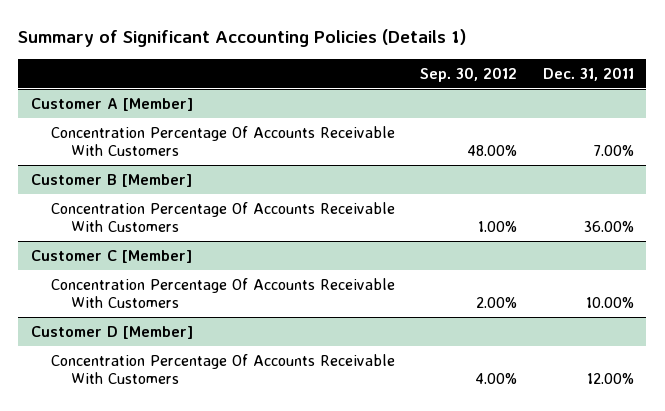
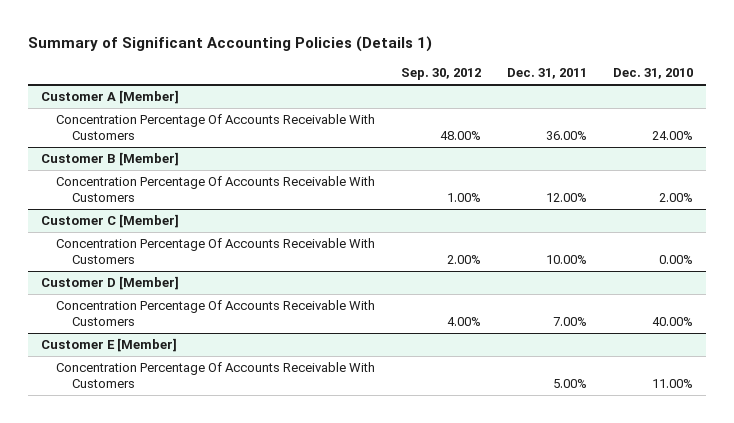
- | Sep. 30, 2012 | Dec. 31, 2011
+ | Sep. 30, 2012 | Dec. 31, 2011 | Dec. 31, 2010
@ Customer A [Member]
- Concentration Percentage Of Accounts Receivable With Customers | 48.00% | 7.00%
+ Concentration Percentage Of Accounts Receivable With Customers | 48.00% | 36.00% | 24.00%
@ Customer B [Member]
- Concentration Percentage Of Accounts Receivable With Customers | 1.00% | 36.00%
+ Concentration Percentage Of Accounts Receivable With Customers | 1.00% | 12.00% | 2.00%
@ Customer D [Member]
- Concentration Percentage Of Accounts Receivable With Customers | 4.00% | 12.00%
+ Concentration Percentage Of Accounts Receivable With Customers | 4.00% | 7.00% | 40.00%
+ Customer E [Member]
+ Concentration Percentage Of Accounts Receivable With Customers | | 5.00% | 11.00%

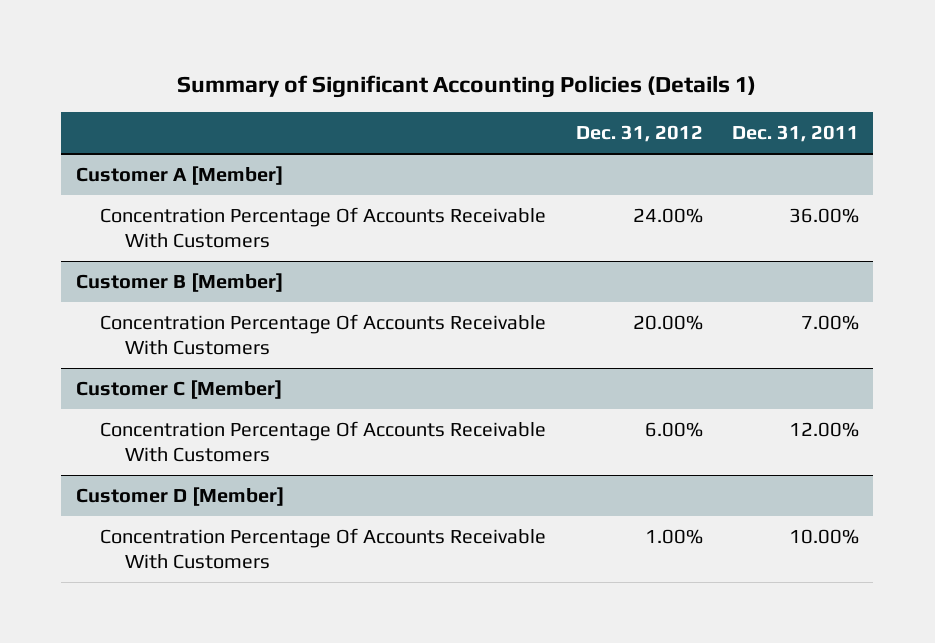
- | Sep. 30, 2012 | Dec. 31, 2011 | Dec. 31, 2010
+ | Dec. 31, 2012 | Dec. 31, 2011
@ Customer B [Member]
- Concentration Percentage Of Accounts Receivable With Customers | 1.00% | 12.00% | 2.00%
+ Concentration Percentage Of Accounts Receivable With Customers | 20.00% | 7.00%
@ Customer C [Member]
- Concentration Percentage Of Accounts Receivable With Customers | 2.00% | 10.00% | 0.00%
+ Concentration Percentage Of Accounts Receivable With Customers | 6.00% | 12.00%
@ Customer D [Member]
- Concentration Percentage Of Accounts Receivable With Customers | 4.00% | 7.00% | 40.00%
- Customer E [Member]
- Concentration Percentage Of Accounts Receivable With Customers | | 5.00% | 11.00%
@ Customer D [Member]
+ Concentration Percentage Of Accounts Receivable With Customers | 1.00% | 10.00%

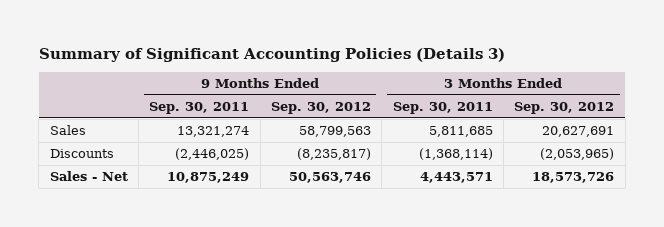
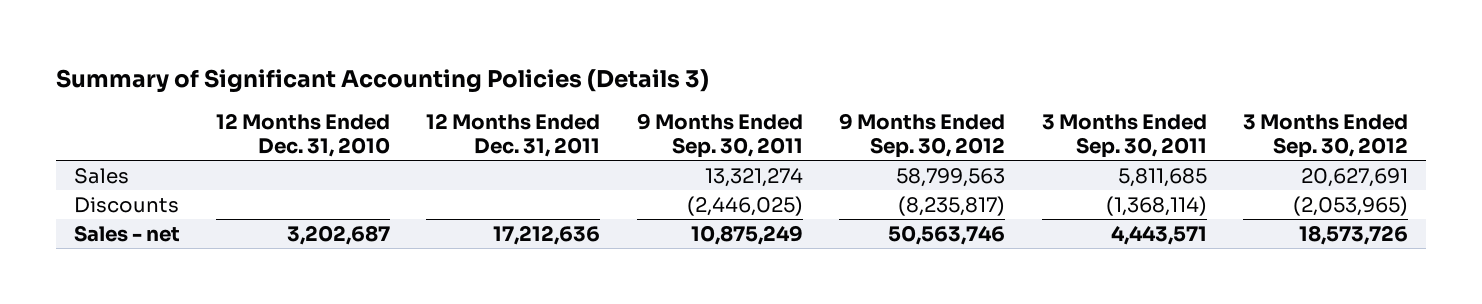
- | 9 Months Ended Sep. 30, 2011 | 9 Months Ended Sep. 30, 2012 | 3 Months Ended Sep. 30, 2011 | 3 Months Ended Sep. 30, 2012
+ | 12 Months Ended Dec. 31, 2010 | 12 Months Ended Dec. 31, 2011 | 9 Months Ended Sep. 30, 2011 | 9 Months Ended Sep. 30, 2012 | 3 Months Ended Sep. 30, 2011 | 3 Months Ended Sep. 30, 2012
- Sales - Net | 10,875,249 | 50,563,746 | 4,443,571 | 18,573,726
+ Sales - net | 3,202,687 | 17,212,636 | 10,875,249 | 50,563,746 | 4,443,571 | 18,573,726

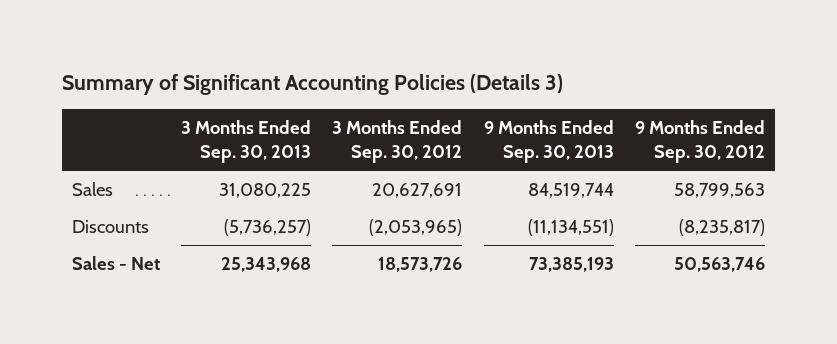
- | 12 Months Ended Dec. 31, 2010 | 12 Months Ended Dec. 31, 2011 | 9 Months Ended Sep. 30, 2011 | 9 Months Ended Sep. 30, 2012 | 3 Months Ended Sep. 30, 2011 | 3 Months Ended Sep. 30, 2012
+ | 3 Months Ended Sep. 30, 2013 | 3 Months Ended Sep. 30, 2012 | 9 Months Ended Sep. 30, 2013 | 9 Months Ended Sep. 30, 2012
- Sales - net | 3,202,687 | 17,212,636 | 10,875,249 | 50,563,746 | 4,443,571 | 18,573,726
+ Sales - Net | 25,343,968 | 18,573,726 | 73,385,193 | 50,563,746

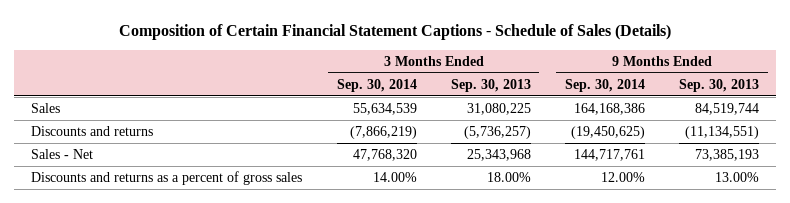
- Summary of Significant Accounting Policies (Details 3)
+ Composition of Certain Financial Statement Captions - Schedule of Sales (Details)
- | 3 Months Ended Sep. 30, 2013 | 3 Months Ended Sep. 30, 2012 | 9 Months Ended Sep. 30, 2013 | 9 Months Ended Sep. 30, 2012
+ | 3 Months Ended Sep. 30, 2014 | 3 Months Ended Sep. 30, 2013 | 9 Months Ended Sep. 30, 2014 | 9 Months Ended Sep. 30, 2013
- Discounts | (5,736,257) | (2,053,965) | (11,134,551) | (8,235,817)
+ Discounts and returns | (7,866,219) | (5,736,257) | (19,450,625) | (11,134,551)
+ Discounts and returns as a percent of gross sales | 14.00% | 18.00% | 12.00% | 13.00%

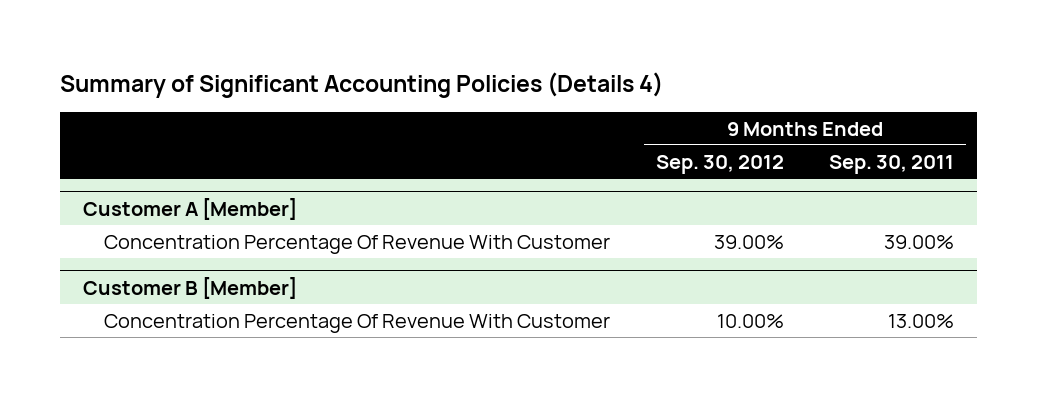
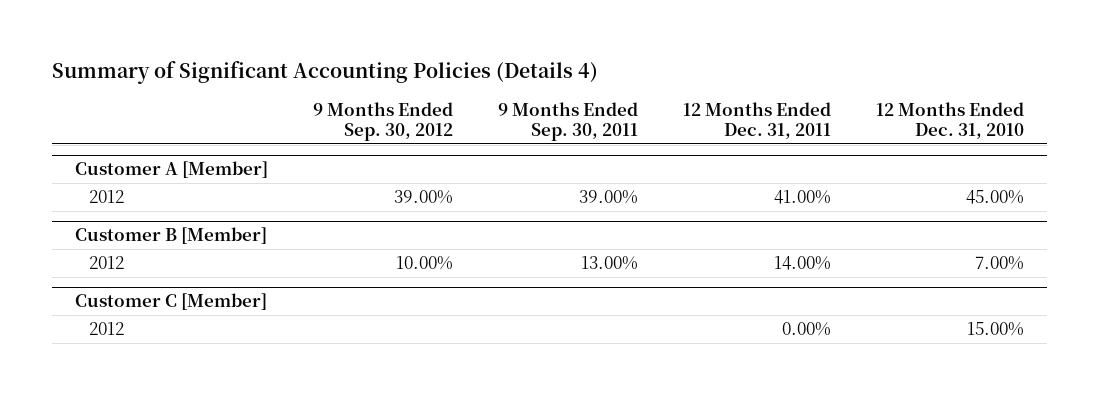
- | 9 Months Ended Sep. 30, 2012 | 9 Months Ended Sep. 30, 2011
+ | 9 Months Ended Sep. 30, 2012 | 9 Months Ended Sep. 30, 2011 | 12 Months Ended Dec. 31, 2011 | 12 Months Ended Dec. 31, 2010
@ Customer A [Member]
- Concentration Percentage Of Revenue With Customer | 39.00% | 39.00%
+ 2012 | 39.00% | 39.00% | 41.00% | 45.00%
@ Customer B [Member]
- Concentration Percentage Of Revenue With Customer | 10.00% | 13.00%
+ 2012 | 10.00% | 13.00% | 14.00% | 7.00%
+ Customer C [Member]
+ 2012 | | | 0.00% | 15.00%

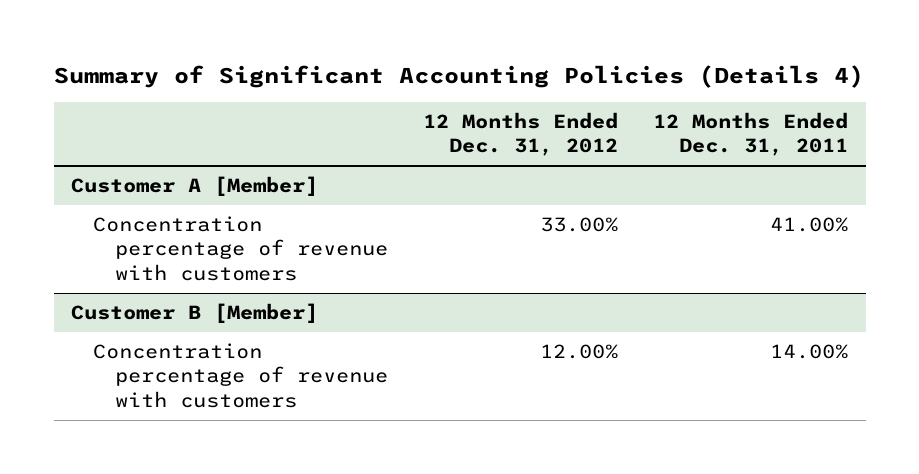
- | 9 Months Ended Sep. 30, 2012 | 9 Months Ended Sep. 30, 2011 | 12 Months Ended Dec. 31, 2011 | 12 Months Ended Dec. 31, 2010
+ | 12 Months Ended Dec. 31, 2012 | 12 Months Ended Dec. 31, 2011
@ Customer A [Member]
- 2012 | 39.00% | 39.00% | 41.00% | 45.00%
+ Concentration percentage of revenue with customers | 33.00% | 41.00%
@ Customer B [Member]
- 2012 | 10.00% | 13.00% | 14.00% | 7.00%
- Customer C [Member]
- 2012 | | | 0.00% | 15.00%
@ Customer B [Member]
+ Concentration percentage of revenue with customers | 12.00% | 14.00%

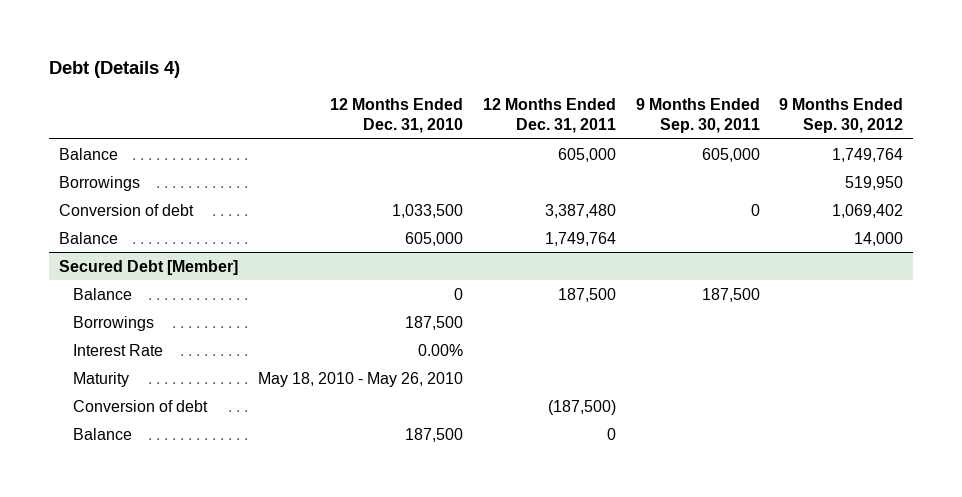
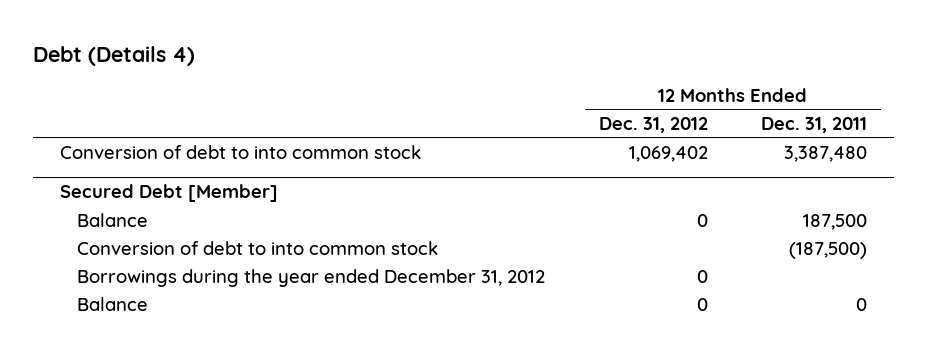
- | 12 Months Ended Dec. 31, 2010 | 12 Months Ended Dec. 31, 2011 | 9 Months Ended Sep. 30, 2011 | 9 Months Ended Sep. 30, 2012
+ | 12 Months Ended Dec. 31, 2012 | 12 Months Ended Dec. 31, 2011
- Balance | | 605,000 | 605,000 | 1,749,764
- Borrowings | | | | 519,950
- Conversion of debt | 1,033,500 | 3,387,480 | 0 | 1,069,402
- Balance | 605,000 | 1,749,764 | | 14,000
+ Conversion of debt to into common stock | 1,069,402 | 3,387,480
@ Secured Debt [Member]
- Borrowings | 187,500 | | |
- Interest Rate | 0.00% | | |
- Maturity | May 18, 2010 - May 26, 2010 | | |
- Conversion of debt | | (187,500) | |
+ Conversion of debt to into common stock | | (187,500)
+ Borrowings during the year ended December 31, 2012 | 0 |

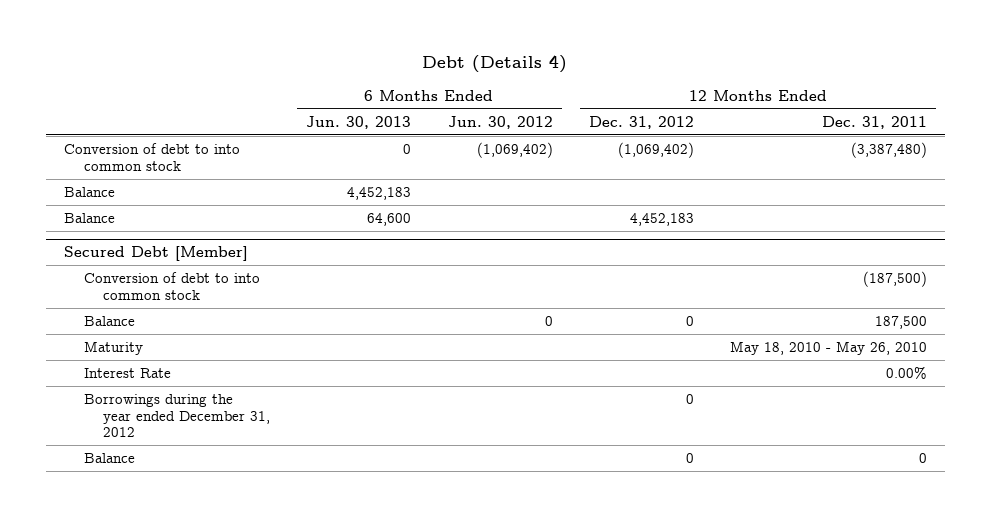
- | 12 Months Ended Dec. 31, 2012 | 12 Months Ended Dec. 31, 2011
+ | 6 Months Ended Jun. 30, 2013 | 6 Months Ended Jun. 30, 2012 | 12 Months Ended Dec. 31, 2012 | 12 Months Ended Dec. 31, 2011
- Conversion of debt to into common stock | 1,069,402 | 3,387,480
+ Conversion of debt to into common stock | 0 | (1,069,402) | (1,069,402) | (3,387,480)
+ Balance | 4,452,183 | | |
+ Balance | 64,600 | | 4,452,183 |
@ Secured Debt [Member]
moved down: Balance | | 0 | 0 | 187,500
+ Maturity | | | | May 18, 2010 - May 26, 2010
+ Interest Rate | | | | 0.00%

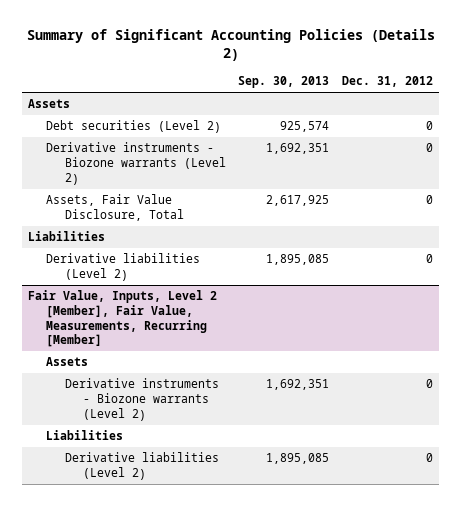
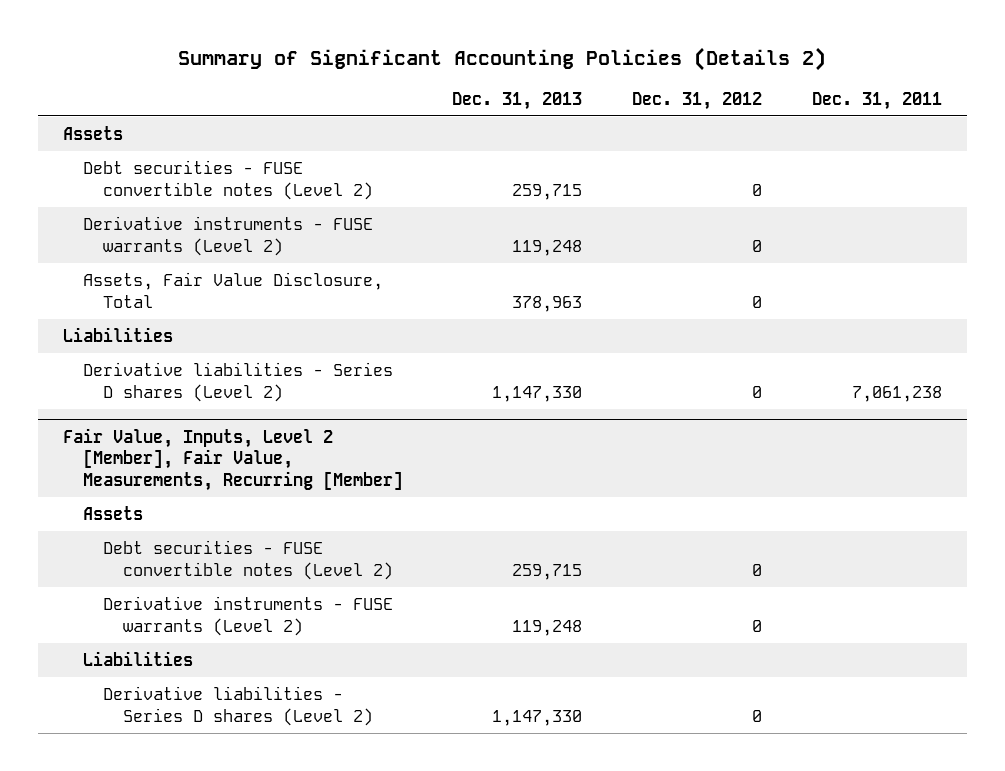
- | Sep. 30, 2013 | Dec. 31, 2012
+ | Dec. 31, 2013 | Dec. 31, 2012 | Dec. 31, 2011
- Debt securities (Level 2) | 925,574 | 0
- Derivative instruments - Biozone warrants (Level 2) | 1,692,351 | 0
+ Debt securities - FUSE convertible notes (Level 2) | 259,715 | 0 |
+ Derivative instruments - FUSE warrants (Level 2) | 119,248 | 0 |
- Derivative liabilities (Level 2) | 1,895,085 | 0
+ Derivative liabilities - Series D shares (Level 2) | 1,147,330 | 0 | 7,061,238
@ Fair Value, Inputs, Level 2 [Member], Fair Value, Measurements, Recurring [Member]
- Derivative instruments - Biozone warrants (Level 2) | 1,692,351 | 0
+ Debt securities - FUSE convertible notes (Level 2) | 259,715 | 0 |
+ Derivative instruments - FUSE warrants (Level 2) | 119,248 | 0 |
- Derivative liabilities (Level 2) | 1,895,085 | 0
+ Derivative liabilities - Series D shares (Level 2) | 1,147,330 | 0 |

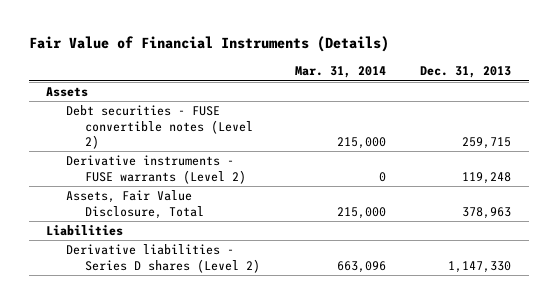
- Summary of Significant Accounting Policies (Details 2)
+ Fair Value of Financial Instruments (Details)
- | Dec. 31, 2013 | Dec. 31, 2012 | Dec. 31, 2011
+ | Mar. 31, 2014 | Dec. 31, 2013
- Fair Value, Inputs, Level 2 [Member], Fair Value, Measurements, Recurring [Member]
- Assets
- Debt securities - FUSE convertible notes (Level 2) | 259,715 | 0 |
- Derivative instruments - FUSE warrants (Level 2) | 119,248 | 0 |
- Liabilities
- Derivative liabilities - Series D shares (Level 2) | 1,147,330 | 0 |

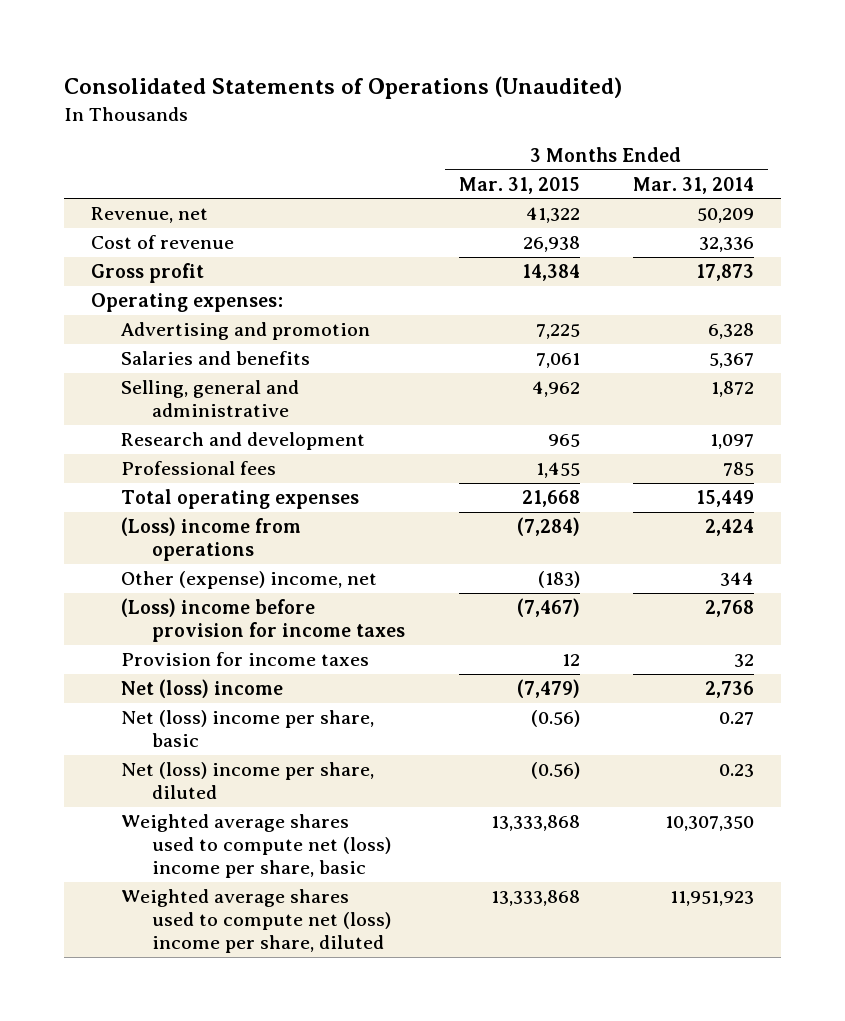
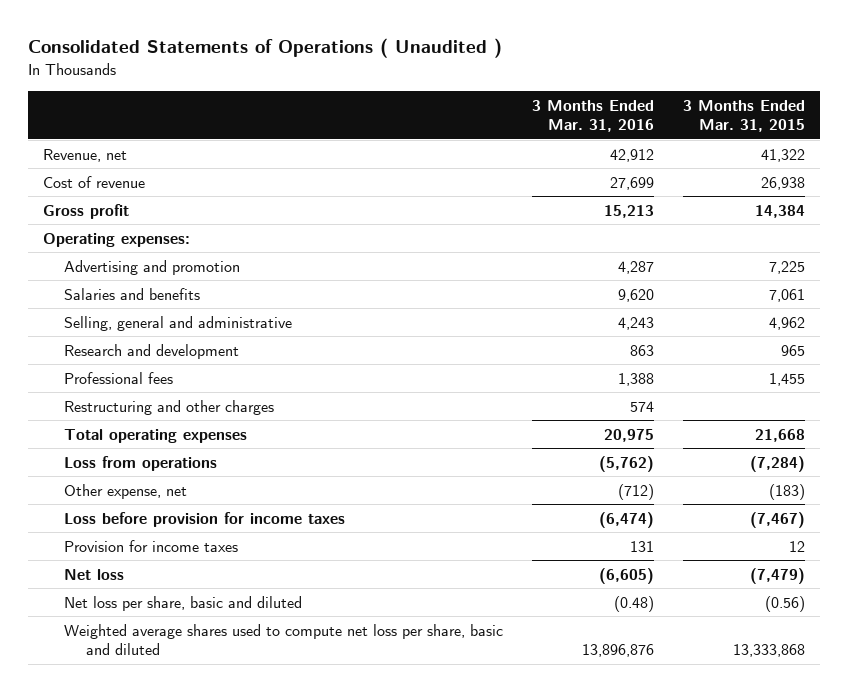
- Consolidated Statements of Operations (Unaudited)
+ Consolidated Statements of Operations ( Unaudited )
- | 3 Months Ended Mar. 31, 2015 | 3 Months Ended Mar. 31, 2014
+ | 3 Months Ended Mar. 31, 2016 | 3 Months Ended Mar. 31, 2015
+ Restructuring and other charges | 574 |
- (Loss) income from operations | (7,284) | 2,424
- Other (expense) income, net | (183) | 344
- (Loss) income before provision for income taxes | (7,467) | 2,768
+ Loss from operations | (5,762) | (7,284)
+ Other expense, net | (712) | (183)
+ Loss before provision for income taxes | (6,474) | (7,467)
- Net (loss) income | (7,479) | 2,736
- Net (loss) income per share, basic | (0.56) | 0.27
- Net (loss) income per share, diluted | (0.56) | 0.23
- Weighted average shares used to compute net (loss) income per share, basic | 13,333,868 | 10,307,350
- Weighted average shares used to compute net (loss) income per share, diluted | 13,333,868 | 11,951,923
+ Net loss | (6,605) | (7,479)
+ Net loss per share, basic and diluted | (0.48) | (0.56)
+ Weighted average shares used to compute net loss per share, basic and diluted | 13,896,876 | 13,333,868

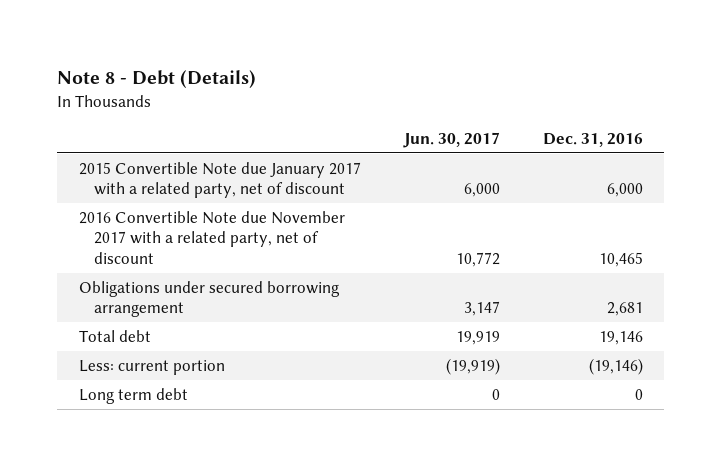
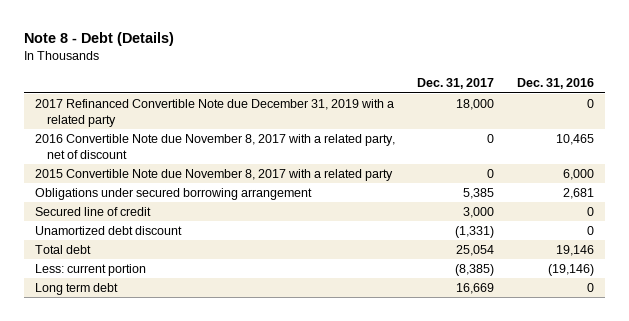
- | Jun. 30, 2017 | Dec. 31, 2016
+ | Dec. 31, 2017 | Dec. 31, 2016
- 2015 Convertible Note due January 2017 with a related party, net of discount | 6,000 | 6,000
- 2016 Convertible Note due November 2017 with a related party, net of discount | 10,772 | 10,465
+ 2017 Refinanced Convertible Note due December 31, 2019 with a related party | 18,000 | 0
+ 2016 Convertible Note due November 8, 2017 with a related party, net of discount | 0 | 10,465
+ 2015 Convertible Note due November 8, 2017 with a related party | 0 | 6,000
+ Secured line of credit | 3,000 | 0
+ Unamortized debt discount | (1,331) | 0

